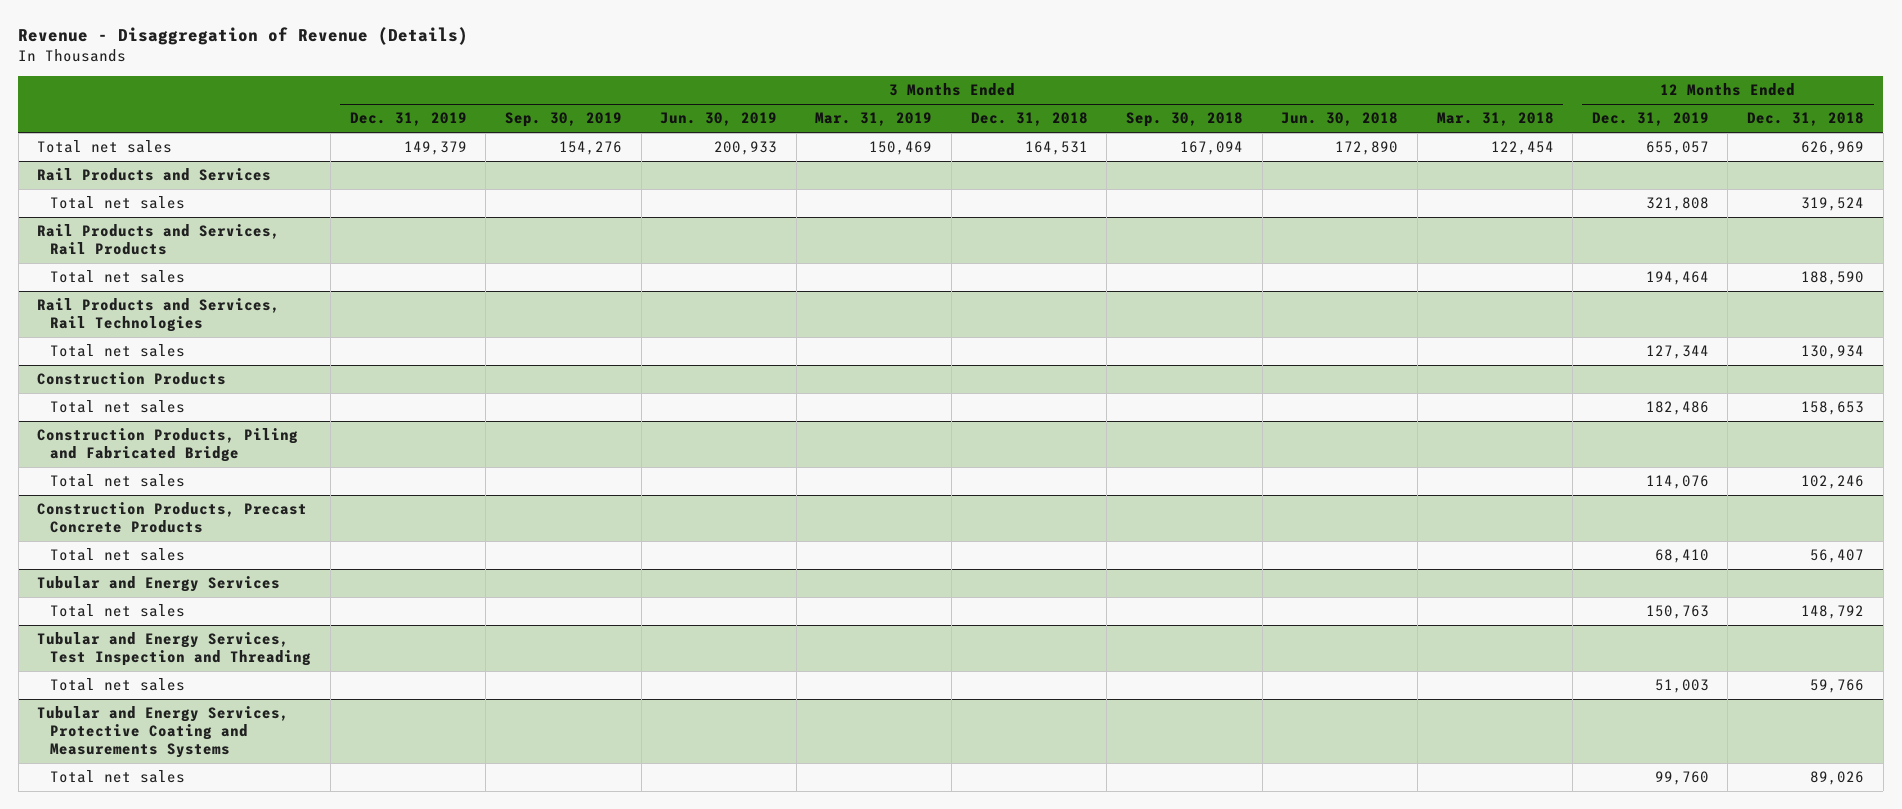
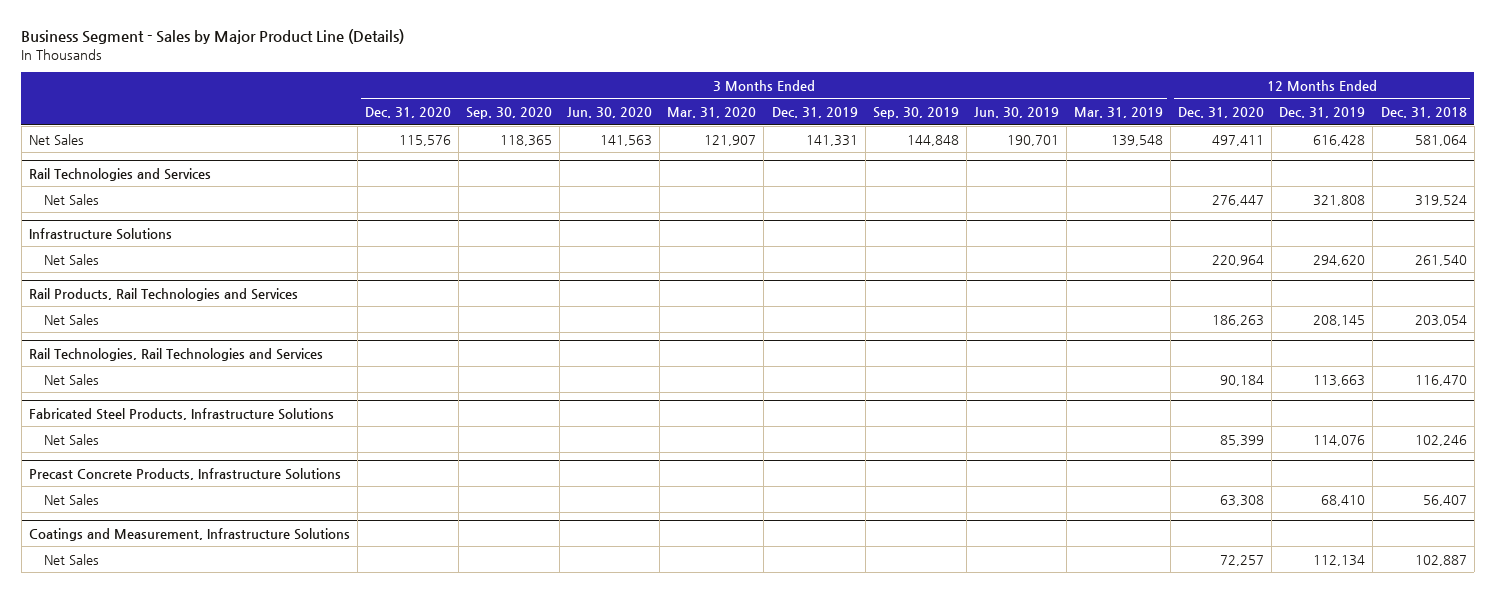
- Revenue - Disaggregation of Revenue (Details)
+ Business Segment - Sales by Major Product Line (Details)
- | 3 Months Ended Dec. 31, 2019 | 3 Months Ended Sep. 30, 2019 | 3 Months Ended Jun. 30, 2019 | 3 Months Ended Mar. 31, 2019 | 3 Months Ended Dec. 31, 2018 | 3 Months Ended Sep. 30, 2018 | 3 Months Ended Jun. 30, 2018 | 3 Months Ended Mar. 31, 2018 | 12 Months Ended Dec. 31, 2019 | 12 Months Ended Dec. 31, 2018
+ | 3 Months Ended Dec. 31, 2020 | 3 Months Ended Sep. 30, 2020 | 3 Months Ended Jun. 30, 2020 | 3 Months Ended Mar. 31, 2020 | 3 Months Ended Dec. 31, 2019 | 3 Months Ended Sep. 30, 2019 | 3 Months Ended Jun. 30, 2019 | 3 Months Ended Mar. 31, 2019 | 12 Months Ended Dec. 31, 2020 | 12 Months Ended Dec. 31, 2019 | 12 Months Ended Dec. 31, 2018
- Total net sales | 149,379 | 154,276 | 200,933 | 150,469 | 164,531 | 167,094 | 172,890 | 122,454 | 655,057 | 626,969
- Rail Products and Services
- Total net sales | | | | | | | | | 321,808 | 319,524
- Rail Products and Services, Rail Products
- Total net sales | | | | | | | | | 194,464 | 188,590
- Rail Products and Services, Rail Technologies
- Total net sales | | | | | | | | | 127,344 | 130,934
- Construction Products
- Total net sales | | | | | | | | | 182,486 | 158,653
- Construction Products, Piling and Fabricated Bridge
- Total net sales | | | | | | | | | 114,076 | 102,246
- Construction Products, Precast Concrete Products
- Total net sales | | | | | | | | | 68,410 | 56,407
- Tubular and Energy Services
- Total net sales | | | | | | | | | 150,763 | 148,792
- Tubular and Energy Services, Test Inspection and Threading
- Total net sales | | | | | | | | | 51,003 | 59,766
- Tubular and Energy Services, Protective Coating and Measurements Systems
- Total net sales | | | | | | | | | 99,760 | 89,026
+ Net Sales | 115,576 | 118,365 | 141,563 | 121,907 | 141,331 | 144,848 | 190,701 | 139,548 | 497,411 | 616,428 | 581,064
+ Rail Technologies and Services
+ Net Sales | | | | | | | | | 276,447 | 321,808 | 319,524
+ Infrastructure Solutions
+ Net Sales | | | | | | | | | 220,964 | 294,620 | 261,540
+ Rail Products, Rail Technologies and Services
+ Net Sales | | | | | | | | | 186,263 | 208,145 | 203,054
+ Rail Technologies, Rail Technologies and Services
+ Net Sales | | | | | | | | | 90,184 | 113,663 | 116,470
+ Fabricated Steel Products, Infrastructure Solutions
+ Net Sales | | | | | | | | | 85,399 | 114,076 | 102,246
+ Precast Concrete Products, Infrastructure Solutions
+ Net Sales | | | | | | | | | 63,308 | 68,410 | 56,407
+ Coatings and Measurement, Infrastructure Solutions
+ Net Sales | | | | | | | | | 72,257 | 112,134 | 102,887

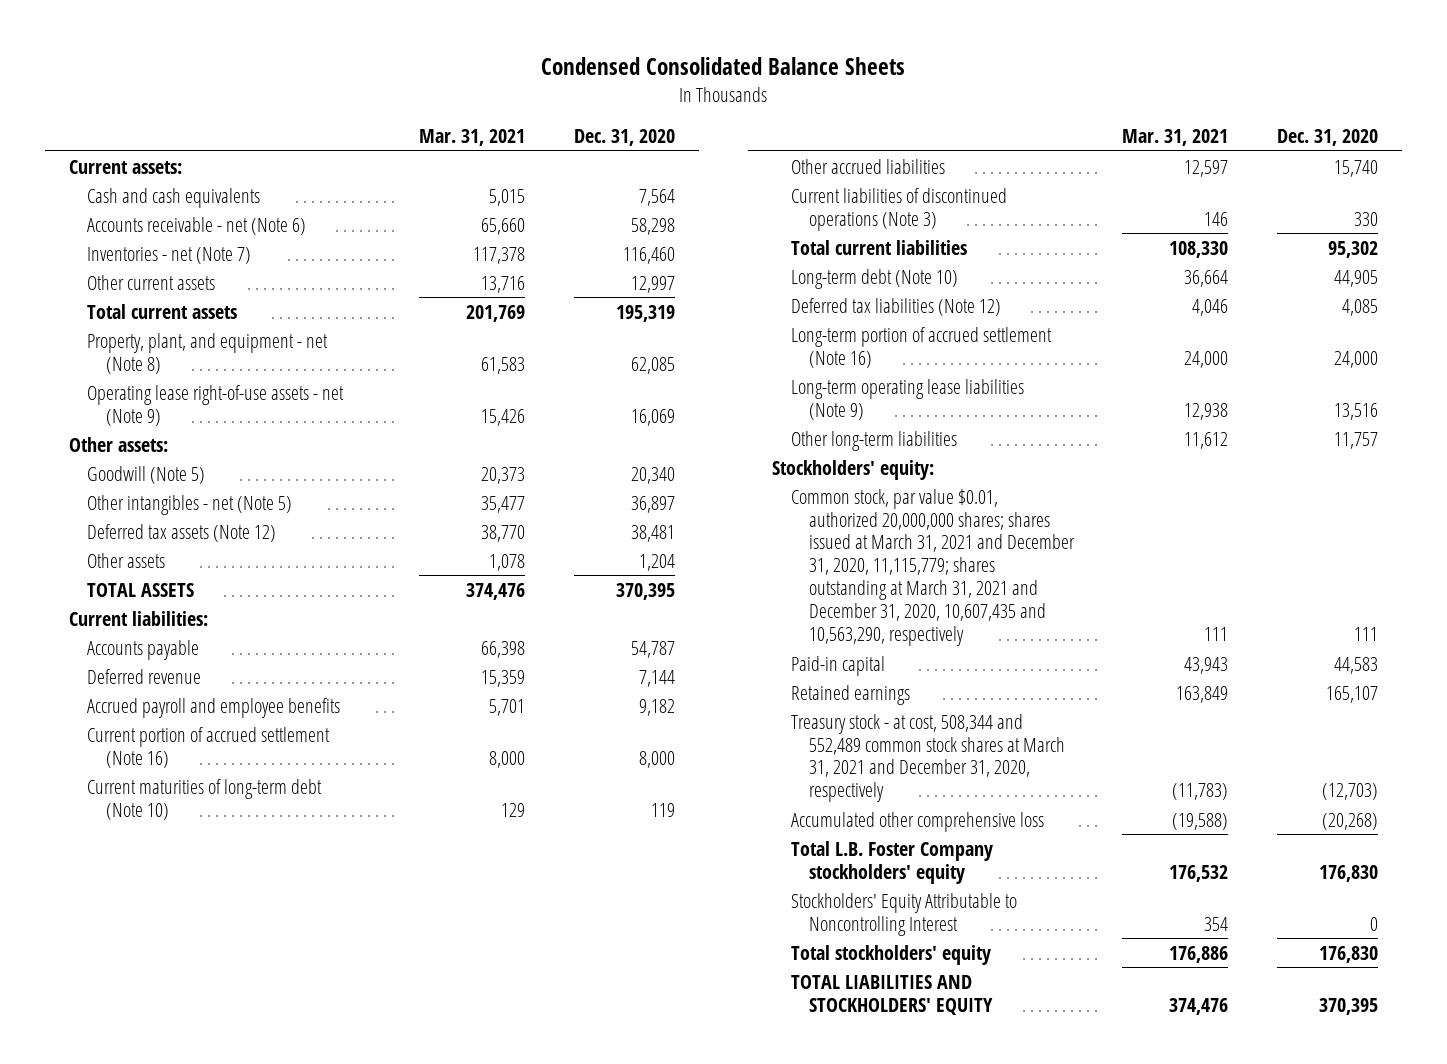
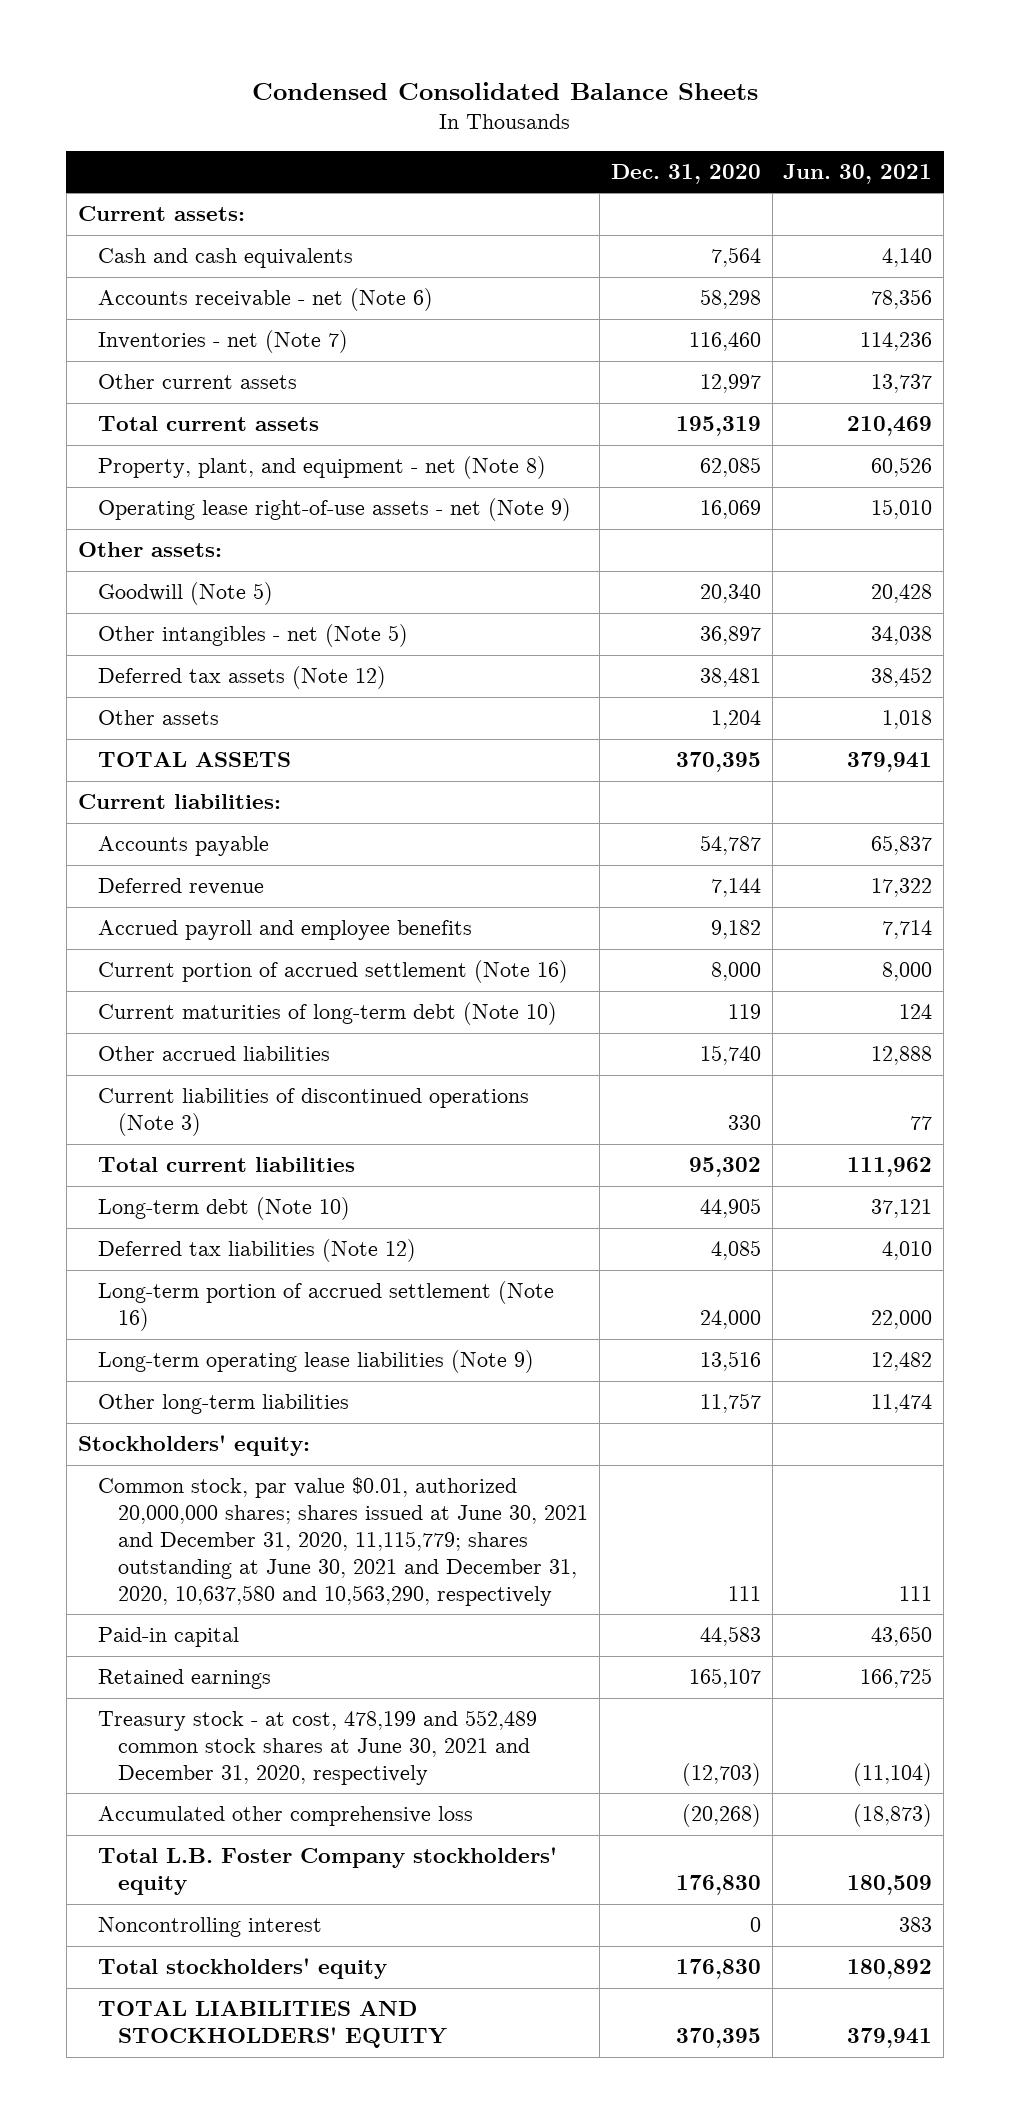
- | Mar. 31, 2021 | Dec. 31, 2020
+ | Dec. 31, 2020 | Jun. 30, 2021
- Common stock, par value $0.01, authorized 20,000,000 shares; shares issued at March 31, 2021 and December 31, 2020, 11,115,779; shares outstanding at March 31, 2021 and December 31, 2020, 10,607,435 and 10,563,290, respectively | 111 | 111
+ Common stock, par value $0.01, authorized 20,000,000 shares; shares issued at June 30, 2021 and December 31, 2020, 11,115,779; shares outstanding at June 30, 2021 and December 31, 2020, 10,637,580 and 10,563,290, respectively | 111 | 111
- Treasury stock - at cost, 508,344 and 552,489 common stock shares at March 31, 2021 and December 31, 2020, respectively | (11,783) | (12,703)
+ Treasury stock - at cost, 478,199 and 552,489 common stock shares at June 30, 2021 and December 31, 2020, respectively | (12,703) | (11,104)
- Stockholders' Equity Attributable to Noncontrolling Interest | 354 | 0
+ Noncontrolling interest | 0 | 383

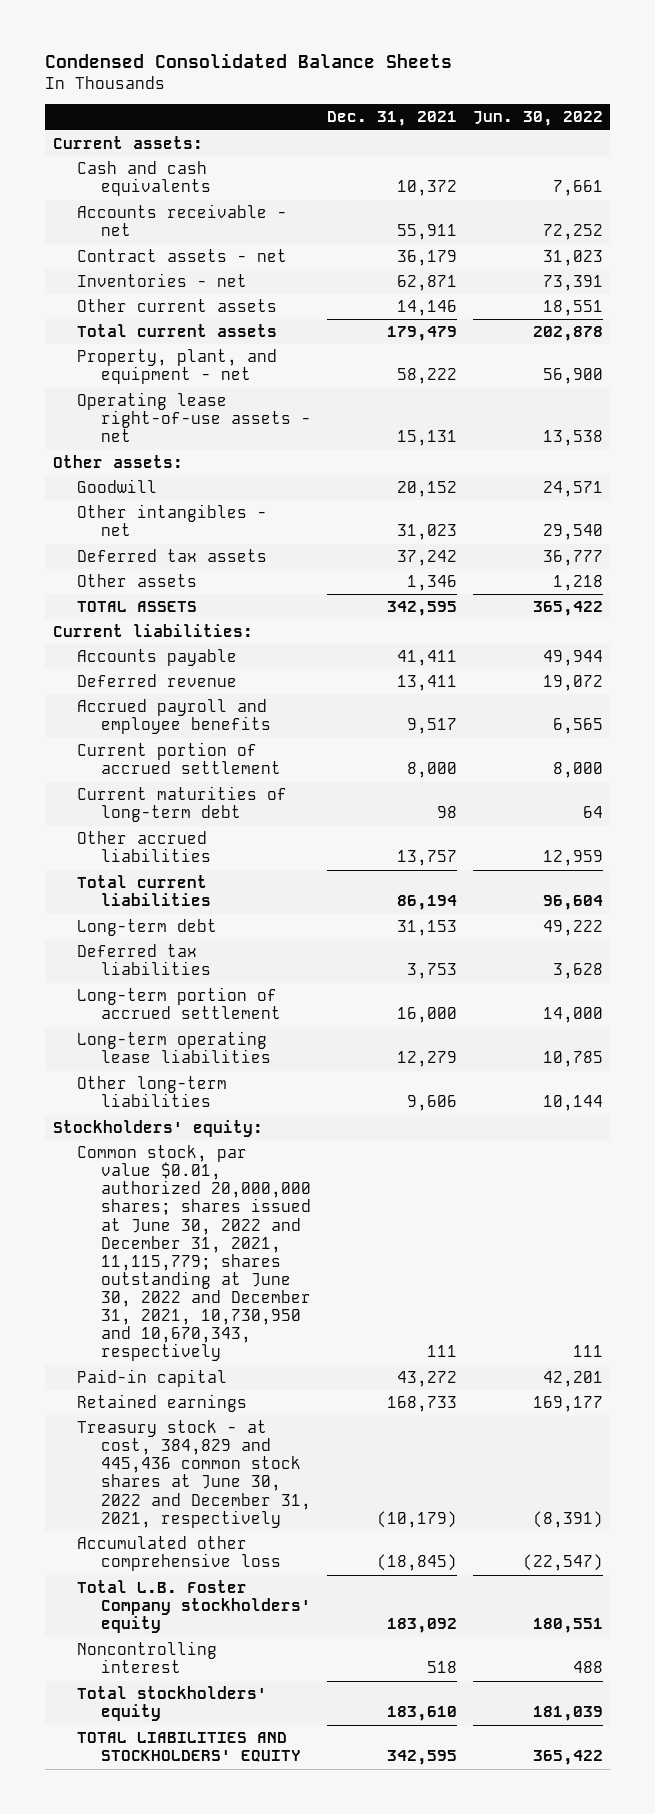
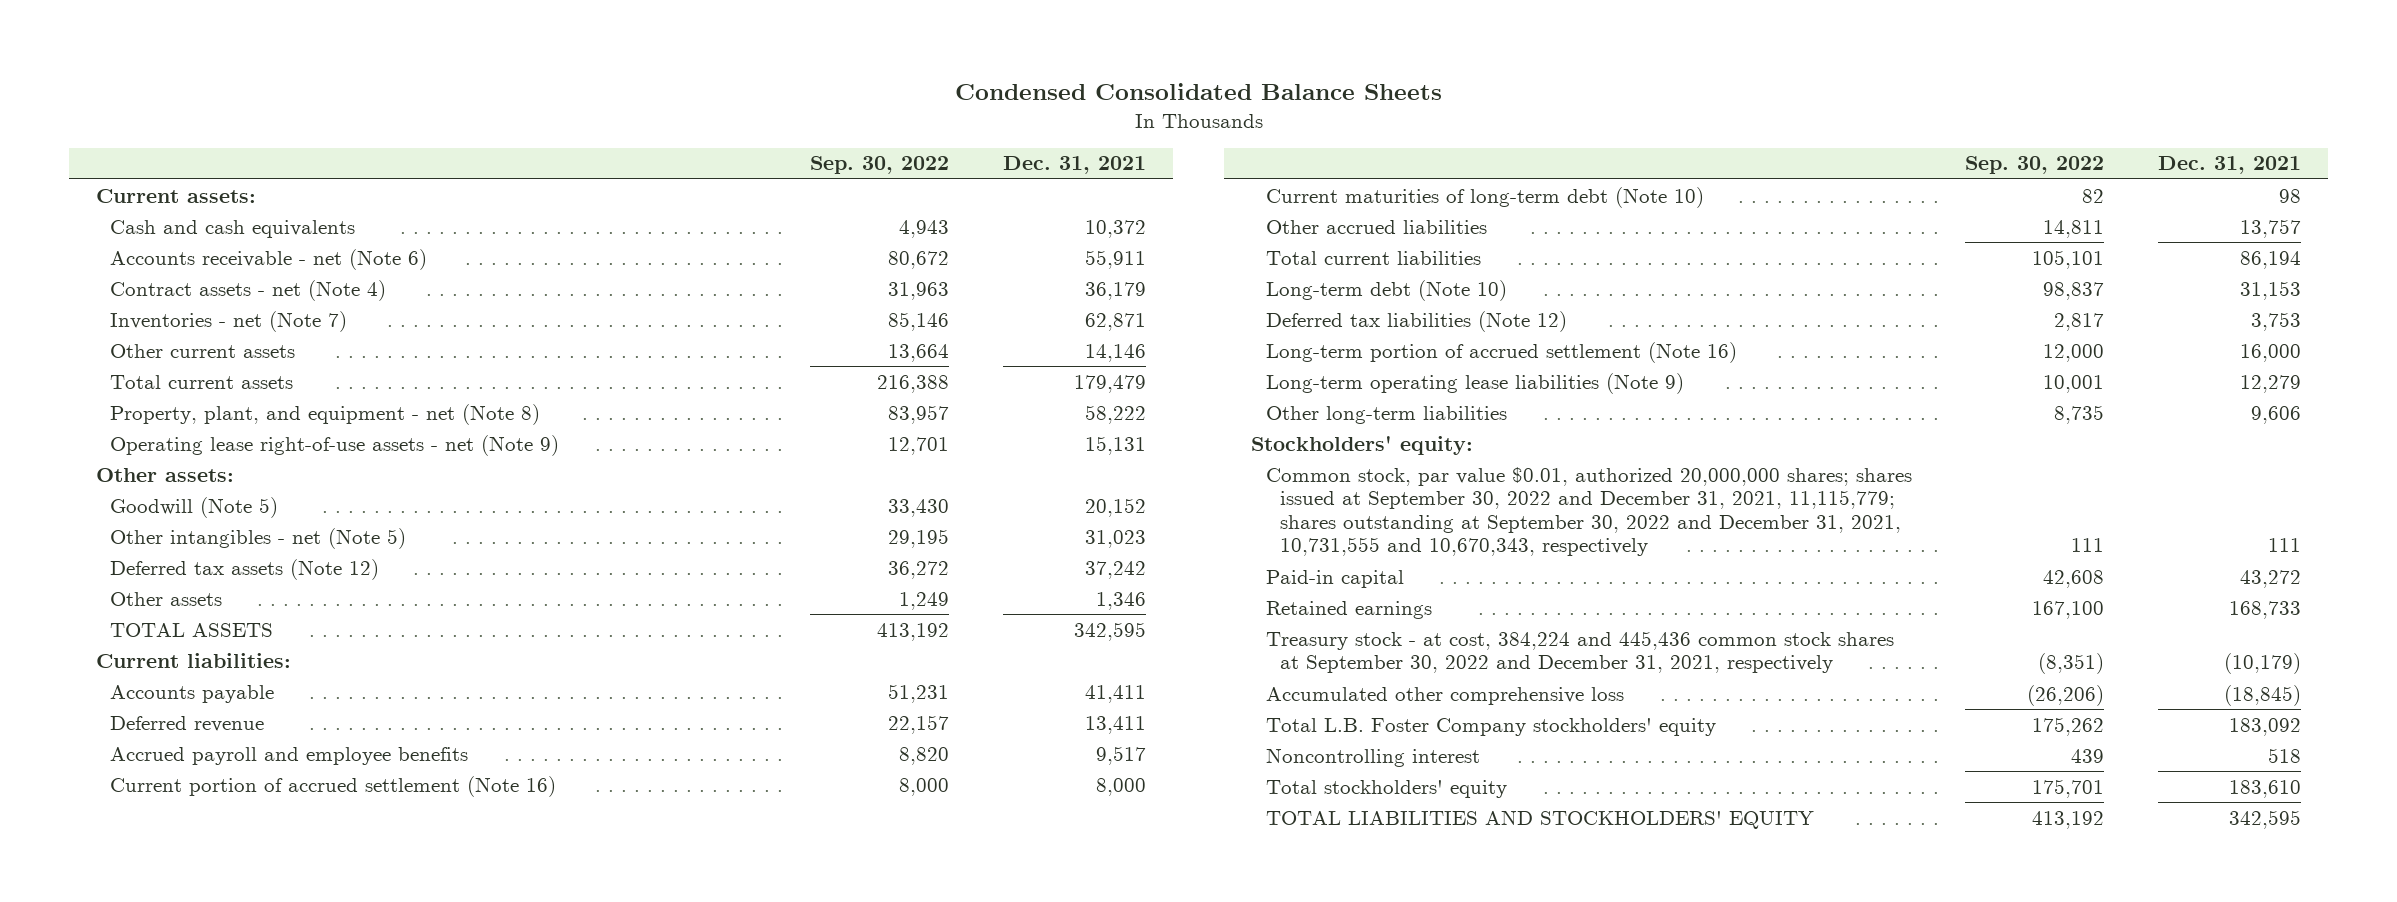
- | Dec. 31, 2021 | Jun. 30, 2022
+ | Sep. 30, 2022 | Dec. 31, 2021
- Accounts receivable - net | 55,911 | 72,252
- Contract assets - net | 36,179 | 31,023
- Inventories - net | 62,871 | 73,391
+ Accounts receivable - net (Note 6) | 80,672 | 55,911
+ Contract assets - net (Note 4) | 31,963 | 36,179
+ Inventories - net (Note 7) | 85,146 | 62,871
- Property, plant, and equipment - net | 58,222 | 56,900
- Operating lease right-of-use assets - net | 15,131 | 13,538
+ Property, plant, and equipment - net (Note 8) | 83,957 | 58,222
+ Operating lease right-of-use assets - net (Note 9) | 12,701 | 15,131
- Goodwill | 20,152 | 24,571
- Other intangibles - net | 31,023 | 29,540
- Deferred tax assets | 37,242 | 36,777
+ Goodwill (Note 5) | 33,430 | 20,152
+ Other intangibles - net (Note 5) | 29,195 | 31,023
+ Deferred tax assets (Note 12) | 36,272 | 37,242
- Current portion of accrued settlement | 8,000 | 8,000
- Current maturities of long-term debt | 98 | 64
+ Current portion of accrued settlement (Note 16) | 8,000 | 8,000
+ Current maturities of long-term debt (Note 10) | 82 | 98
- Long-term debt | 31,153 | 49,222
- Deferred tax liabilities | 3,753 | 3,628
- Long-term portion of accrued settlement | 16,000 | 14,000
- Long-term operating lease liabilities | 12,279 | 10,785
+ Long-term debt (Note 10) | 98,837 | 31,153
+ Deferred tax liabilities (Note 12) | 2,817 | 3,753
+ Long-term portion of accrued settlement (Note 16) | 12,000 | 16,000
+ Long-term operating lease liabilities (Note 9) | 10,001 | 12,279
- Common stock, par value $0.01, authorized 20,000,000 shares; shares issued at June 30, 2022 and December 31, 2021, 11,115,779; shares outstanding at June 30, 2022 and December 31, 2021, 10,730,950 and 10,670,343, respectively | 111 | 111
+ Common stock, par value $0.01, authorized 20,000,000 shares; shares issued at September 30, 2022 and December 31, 2021, 11,115,779; shares outstanding at September 30, 2022 and December 31, 2021, 10,731,555 and 10,670,343, respectively | 111 | 111
- Treasury stock - at cost, 384,829 and 445,436 common stock shares at June 30, 2022 and December 31, 2021, respectively | (10,179) | (8,391)
+ Treasury stock - at cost, 384,224 and 445,436 common stock shares at September 30, 2022 and December 31, 2021, respectively | (8,351) | (10,179)

